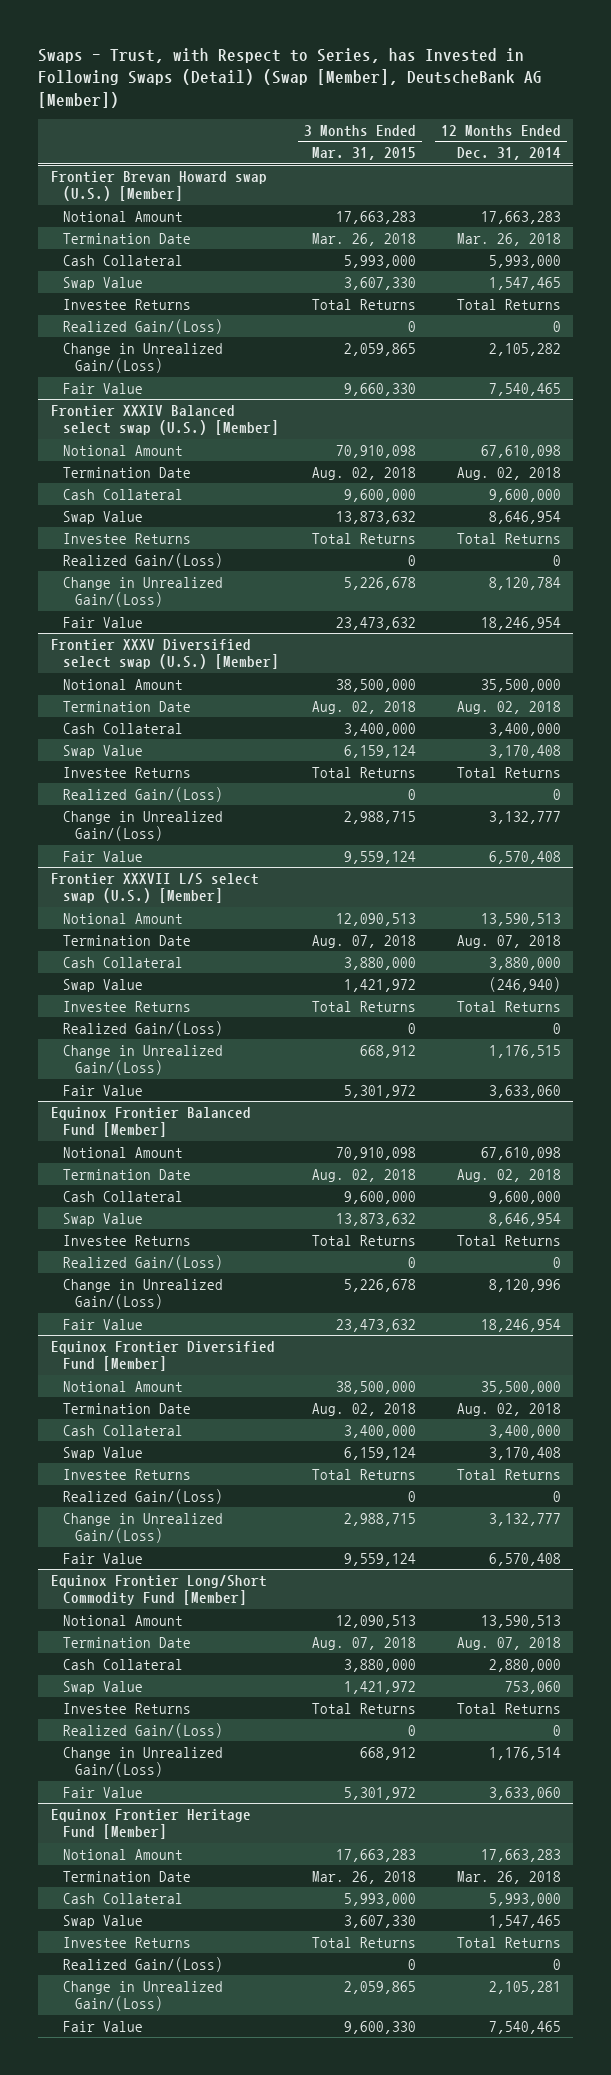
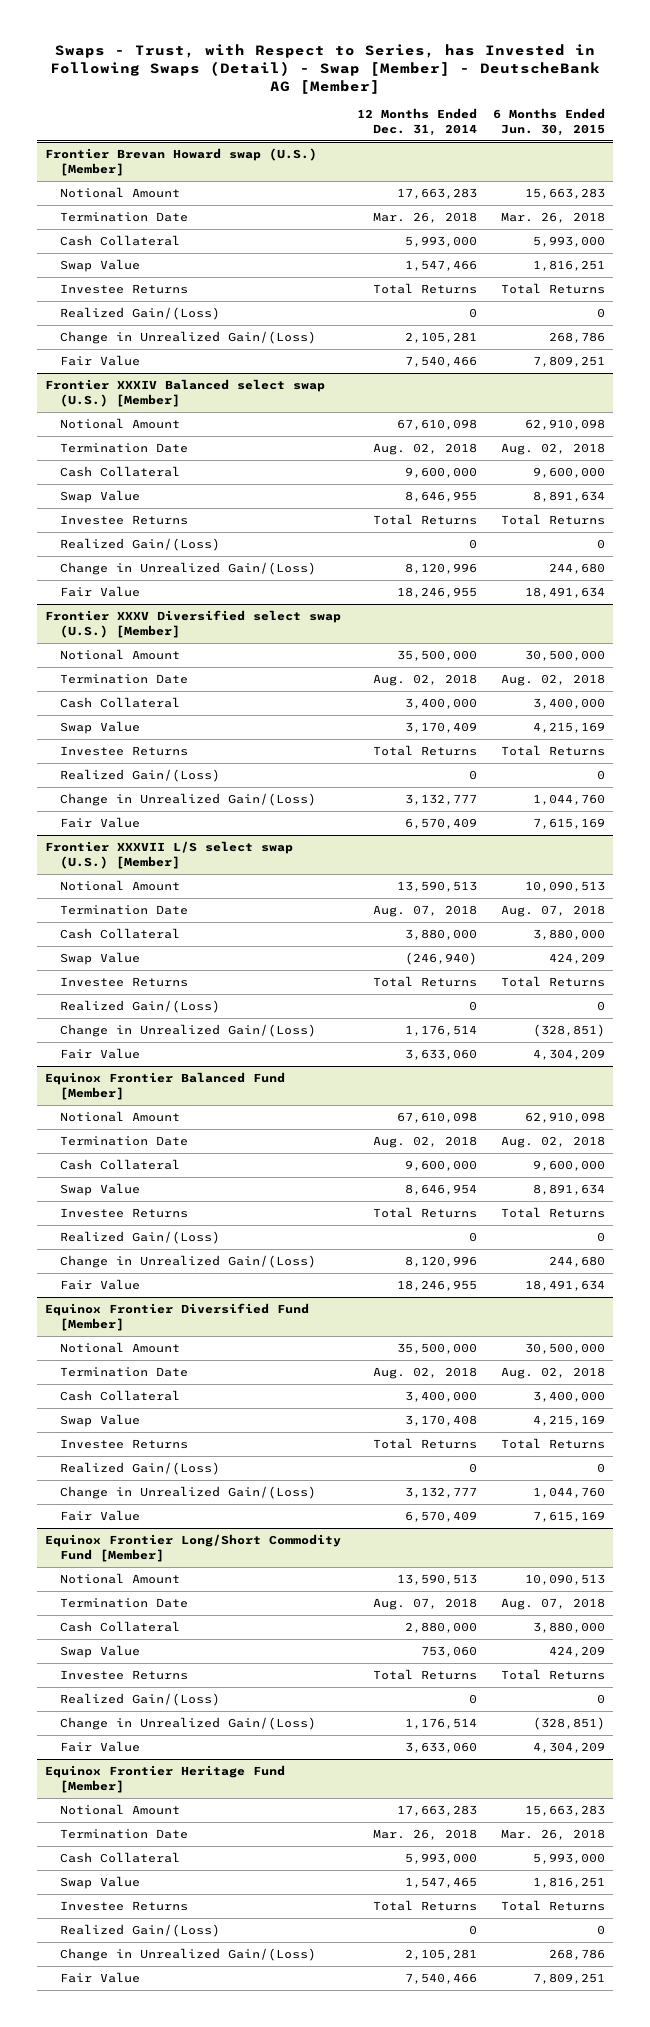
- Swaps - Trust, with Respect to Series, has Invested in Following Swaps (Detail) (Swap [Member], DeutscheBank AG [Member])
+ Swaps - Trust, with Respect to Series, has Invested in Following Swaps (Detail) - Swap [Member] - DeutscheBank AG [Member]
- | 3 Months Ended Mar. 31, 2015 | 12 Months Ended Dec. 31, 2014
+ | 12 Months Ended Dec. 31, 2014 | 6 Months Ended Jun. 30, 2015
@ Frontier Brevan Howard swap (U.S.) [Member]
- Swap Value | 3,607,330 | 1,547,465
+ Swap Value | 1,547,466 | 1,816,251
- Change in Unrealized Gain/(Loss) | 2,059,865 | 2,105,282
- Fair Value | 9,660,330 | 7,540,465
+ Change in Unrealized Gain/(Loss) | 2,105,281 | 268,786
+ Fair Value | 7,540,466 | 7,809,251
@ Frontier XXXIV Balanced select swap (U.S.) [Member]
- Swap Value | 13,873,632 | 8,646,954
+ Swap Value | 8,646,955 | 8,891,634
- Change in Unrealized Gain/(Loss) | 5,226,678 | 8,120,784
- Fair Value | 23,473,632 | 18,246,954
+ Change in Unrealized Gain/(Loss) | 8,120,996 | 244,680
+ Fair Value | 18,246,955 | 18,491,634
@ Frontier XXXV Diversified select swap (U.S.) [Member]
- Swap Value | 6,159,124 | 3,170,408
+ Swap Value | 3,170,409 | 4,215,169
- Fair Value | 9,559,124 | 6,570,408
+ Fair Value | 6,570,409 | 7,615,169
@ Frontier XXXVII L/S select swap (U.S.) [Member]
- Change in Unrealized Gain/(Loss) | 668,912 | 1,176,515
+ Change in Unrealized Gain/(Loss) | 1,176,514 | (328,851)
@ Equinox Frontier Balanced Fund [Member]
- Fair Value | 23,473,632 | 18,246,954
+ Fair Value | 18,246,955 | 18,491,634
@ Equinox Frontier Diversified Fund [Member]
- Fair Value | 9,559,124 | 6,570,408
+ Fair Value | 6,570,409 | 7,615,169
@ Equinox Frontier Heritage Fund [Member]
- Fair Value | 9,600,330 | 7,540,465
+ Fair Value | 7,540,466 | 7,809,251

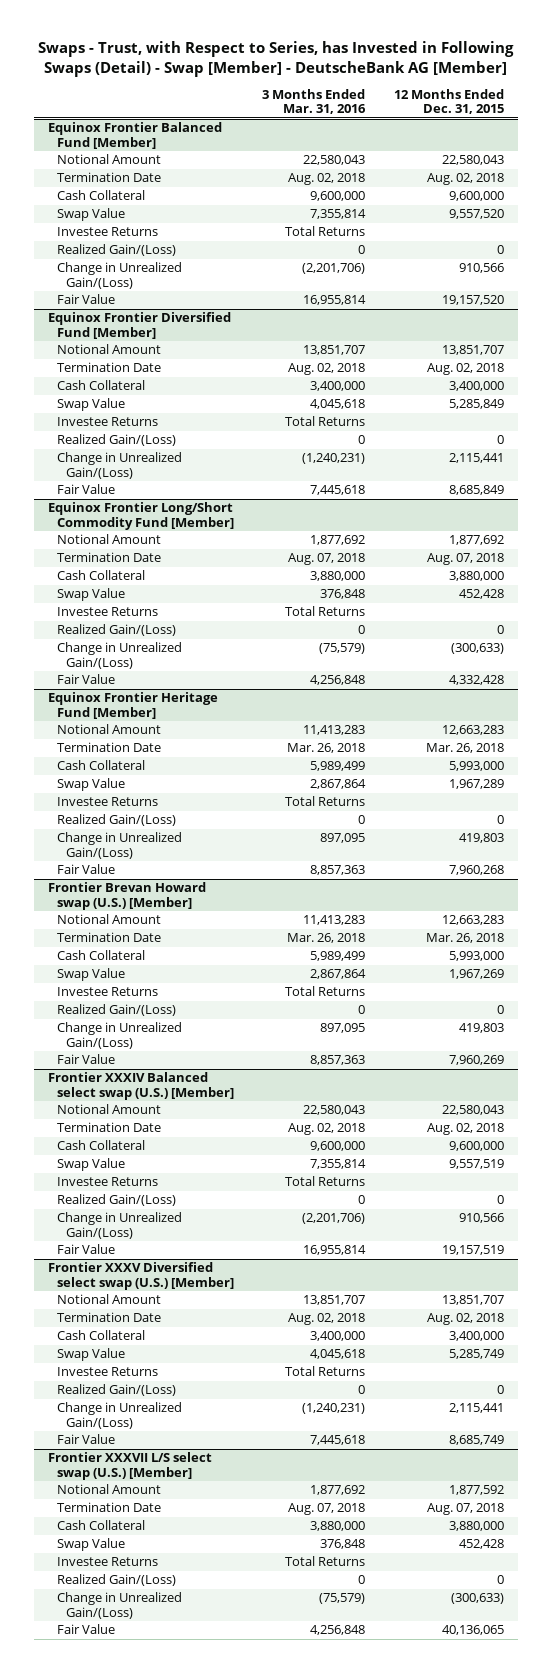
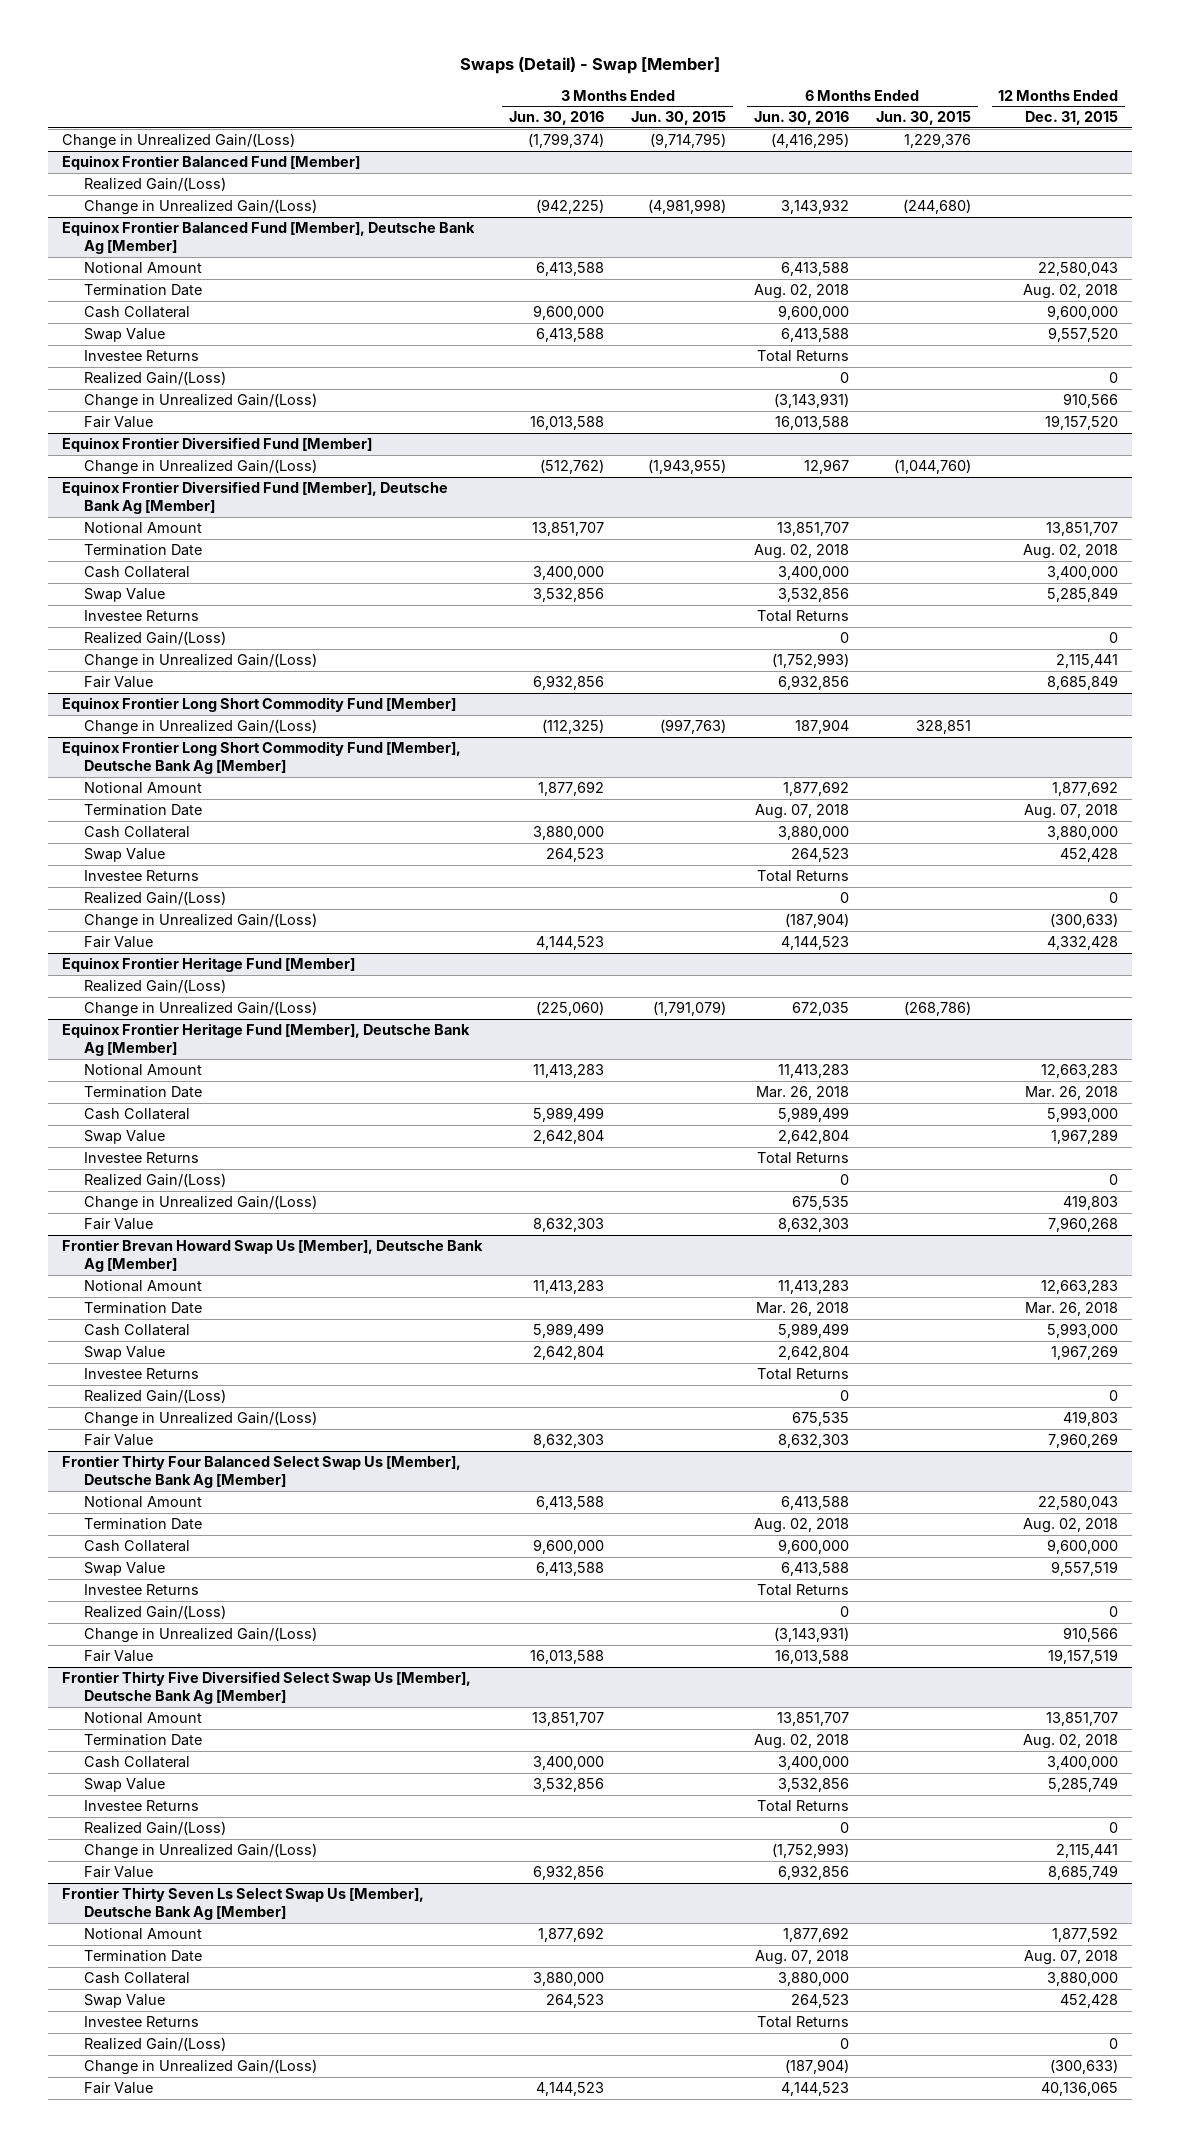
- Swaps - Trust, with Respect to Series, has Invested in Following Swaps (Detail) - Swap [Member] - DeutscheBank AG [Member]
+ Swaps (Detail) - Swap [Member]
- | 3 Months Ended Mar. 31, 2016 | 12 Months Ended Dec. 31, 2015
+ | 3 Months Ended Jun. 30, 2016 | 3 Months Ended Jun. 30, 2015 | 6 Months Ended Jun. 30, 2016 | 6 Months Ended Jun. 30, 2015 | 12 Months Ended Dec. 31, 2015
+ Change in Unrealized Gain/(Loss) | (1,799,374) | (9,714,795) | (4,416,295) | 1,229,376 |
@ Equinox Frontier Balanced Fund [Member]
+ Realized Gain/(Loss)
+ Change in Unrealized Gain/(Loss) | (942,225) | (4,981,998) | 3,143,932 | (244,680) |
+ Equinox Frontier Balanced Fund [Member], Deutsche Bank Ag [Member]
@ Equinox Frontier Diversified Fund [Member]
+ Change in Unrealized Gain/(Loss) | (512,762) | (1,943,955) | 12,967 | (1,044,760) |
+ Equinox Frontier Diversified Fund [Member], Deutsche Bank Ag [Member]
- Equinox Frontier Long/Short Commodity Fund [Member]
+ Equinox Frontier Long Short Commodity Fund [Member]
+ Change in Unrealized Gain/(Loss) | (112,325) | (997,763) | 187,904 | 328,851 |
+ Equinox Frontier Long Short Commodity Fund [Member], Deutsche Bank Ag [Member]
@ Equinox Frontier Heritage Fund [Member]
+ Realized Gain/(Loss)
+ Change in Unrealized Gain/(Loss) | (225,060) | (1,791,079) | 672,035 | (268,786) |
+ Equinox Frontier Heritage Fund [Member], Deutsche Bank Ag [Member]
- Frontier Brevan Howard swap (U.S.) [Member]
+ Frontier Brevan Howard Swap Us [Member], Deutsche Bank Ag [Member]
- Frontier XXXIV Balanced select swap (U.S.) [Member]
+ Frontier Thirty Four Balanced Select Swap Us [Member], Deutsche Bank Ag [Member]
- Frontier XXXV Diversified select swap (U.S.) [Member]
+ Frontier Thirty Five Diversified Select Swap Us [Member], Deutsche Bank Ag [Member]
- Frontier XXXVII L/S select swap (U.S.) [Member]
+ Frontier Thirty Seven Ls Select Swap Us [Member], Deutsche Bank Ag [Member]

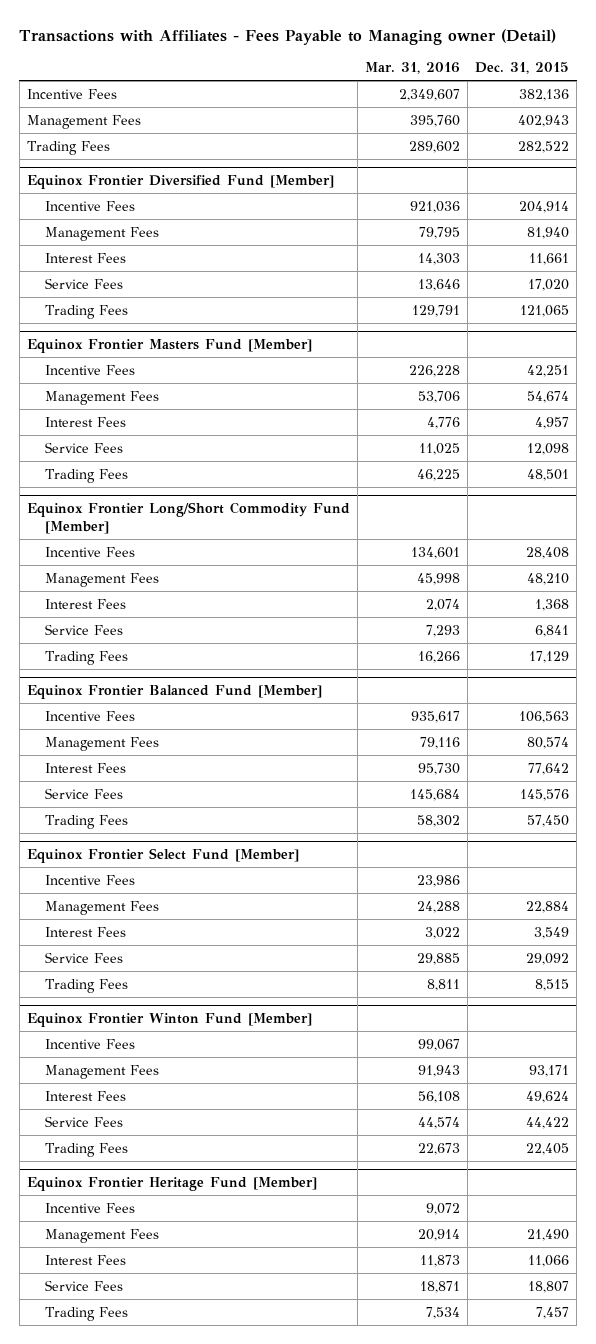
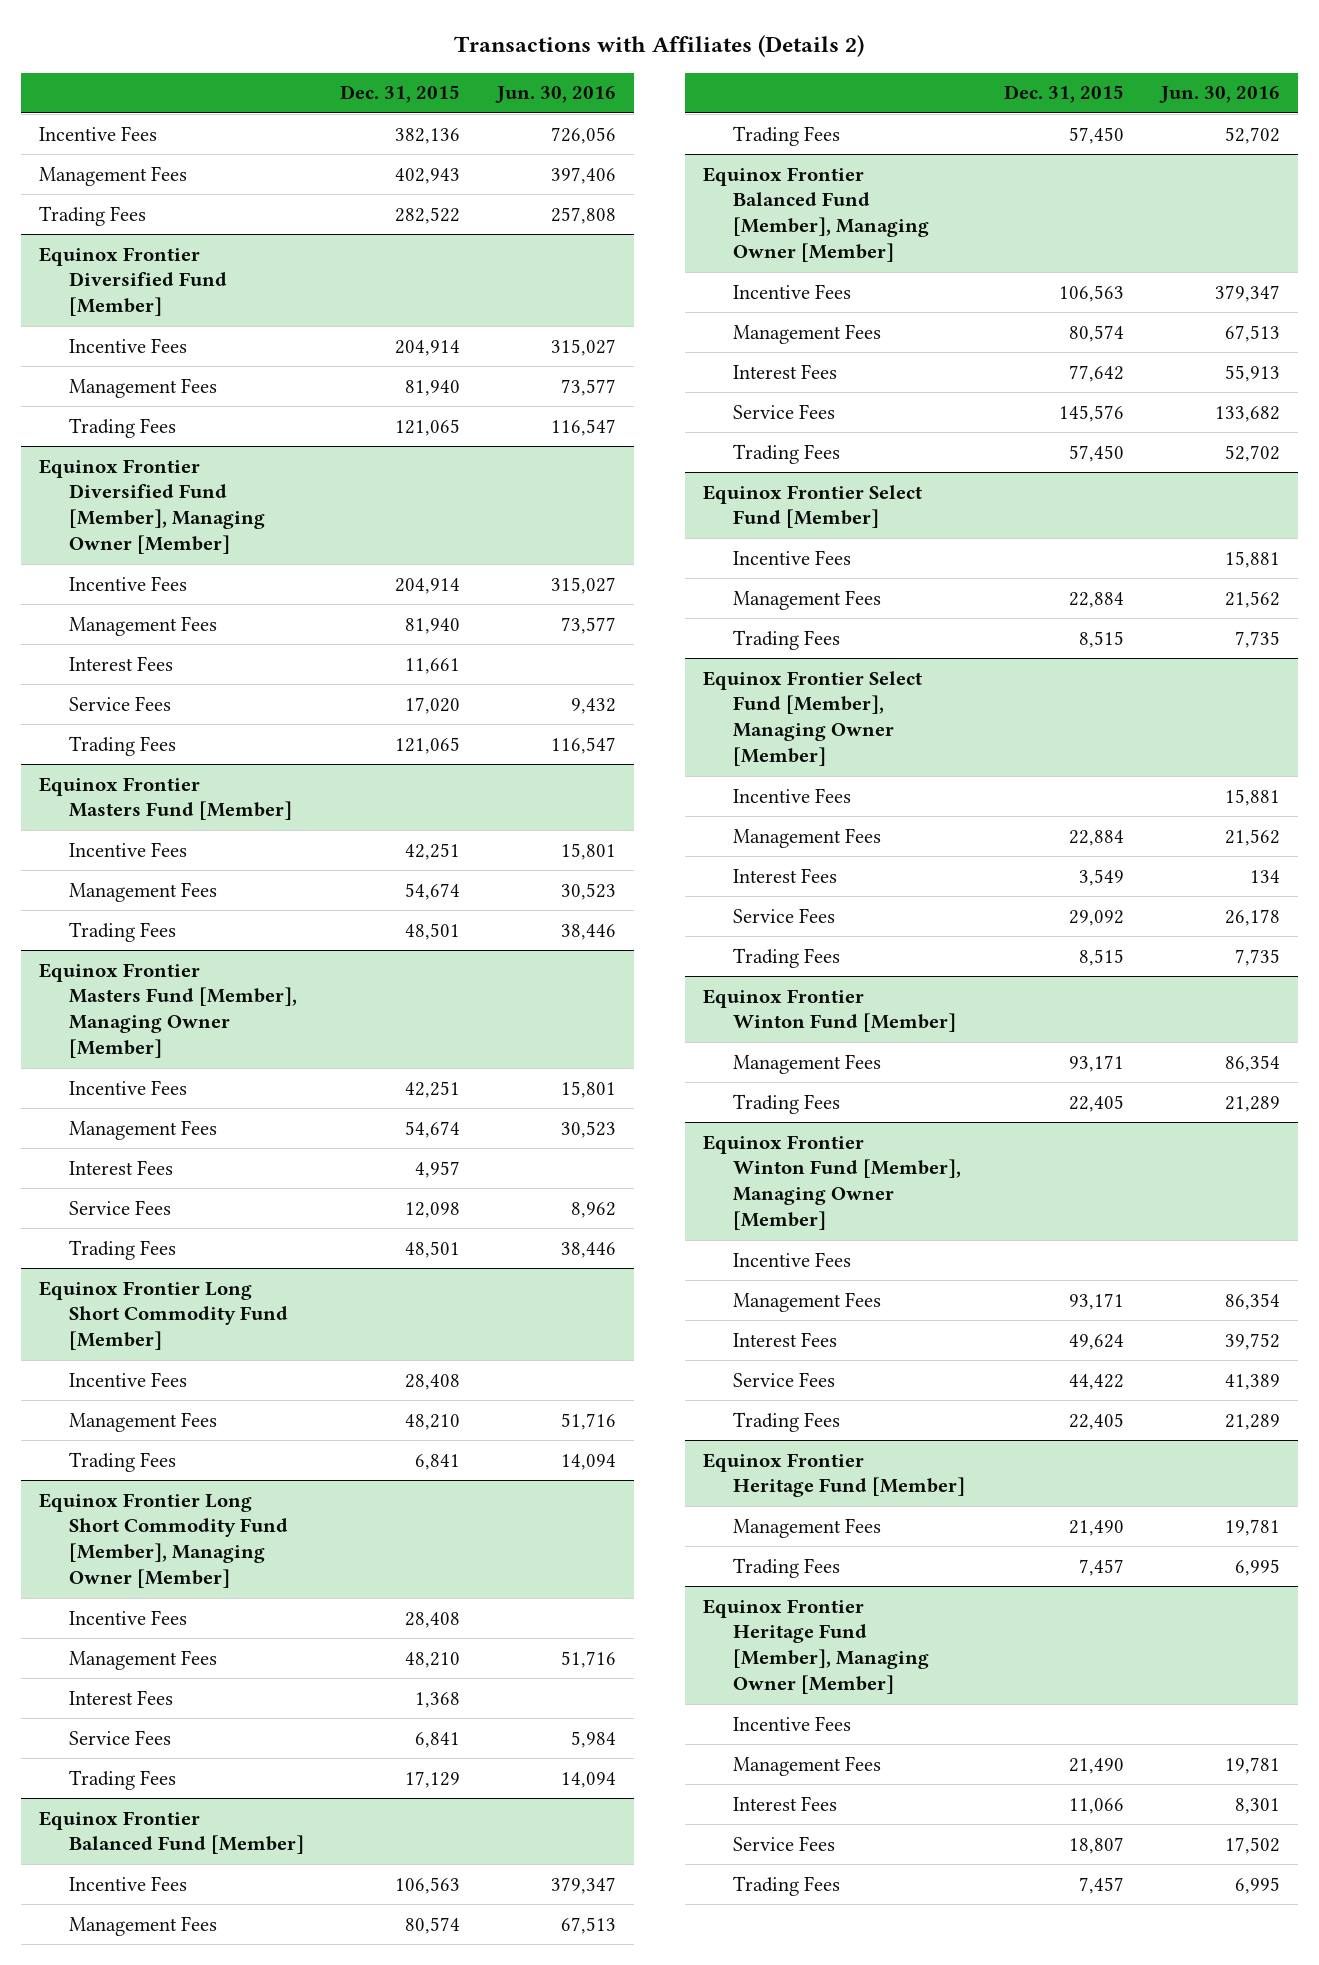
- Transactions with Affiliates - Fees Payable to Managing owner (Detail)
+ Transactions with Affiliates (Details 2)
- | Mar. 31, 2016 | Dec. 31, 2015
+ | Dec. 31, 2015 | Jun. 30, 2016
@ Equinox Frontier Diversified Fund [Member]
+ Trading Fees | 121,065 | 116,547
+ Equinox Frontier Diversified Fund [Member], Managing Owner [Member]
+ Incentive Fees | 204,914 | 315,027
+ Management Fees | 81,940 | 73,577
@ Equinox Frontier Masters Fund [Member]
+ Trading Fees | 48,501 | 38,446
+ Equinox Frontier Masters Fund [Member], Managing Owner [Member]
+ Incentive Fees | 42,251 | 15,801
+ Management Fees | 54,674 | 30,523
- Equinox Frontier Long/Short Commodity Fund [Member]
+ Equinox Frontier Long Short Commodity Fund [Member]
+ Trading Fees | 6,841 | 14,094
+ Equinox Frontier Long Short Commodity Fund [Member], Managing Owner [Member]
+ Incentive Fees | 28,408 |
+ Management Fees | 48,210 | 51,716
@ Equinox Frontier Balanced Fund [Member]
+ Trading Fees | 57,450 | 52,702
+ Equinox Frontier Balanced Fund [Member], Managing Owner [Member]
+ Incentive Fees | 106,563 | 379,347
+ Management Fees | 80,574 | 67,513
@ Equinox Frontier Select Fund [Member]
+ Trading Fees | 8,515 | 7,735
+ Equinox Frontier Select Fund [Member], Managing Owner [Member]
+ Incentive Fees | | 15,881
+ Management Fees | 22,884 | 21,562
@ Equinox Frontier Winton Fund [Member]
+ Management Fees | 93,171 | 86,354
+ Trading Fees | 22,405 | 21,289
+ Equinox Frontier Winton Fund [Member], Managing Owner [Member]
@ Equinox Frontier Heritage Fund [Member]
+ Management Fees | 21,490 | 19,781
+ Trading Fees | 7,457 | 6,995
+ Equinox Frontier Heritage Fund [Member], Managing Owner [Member]

